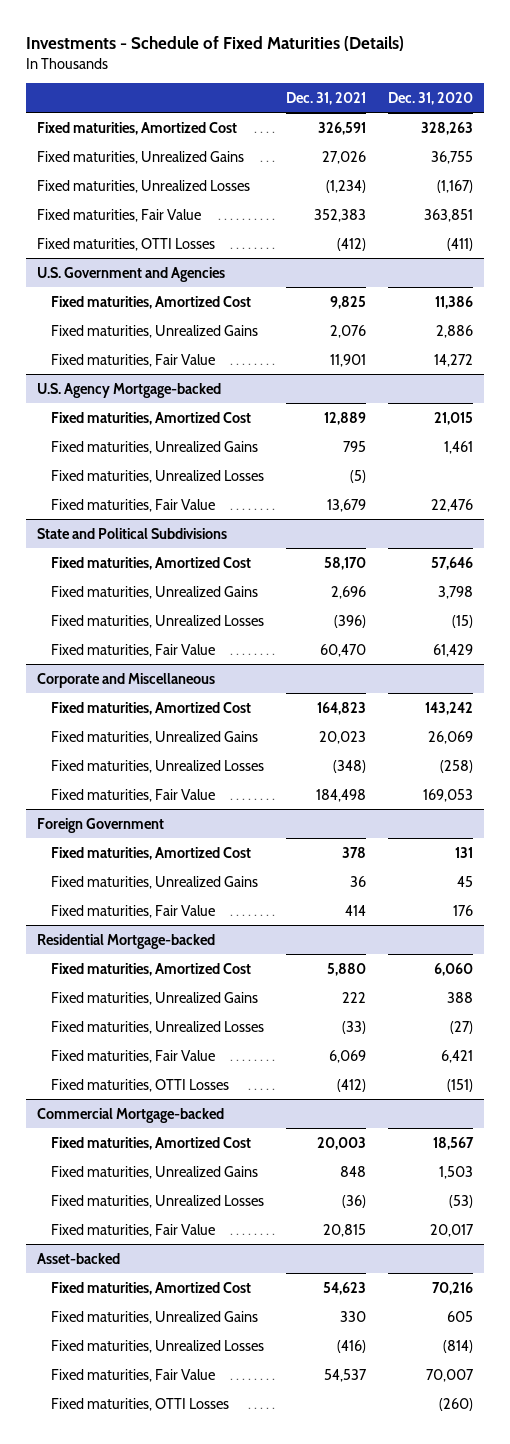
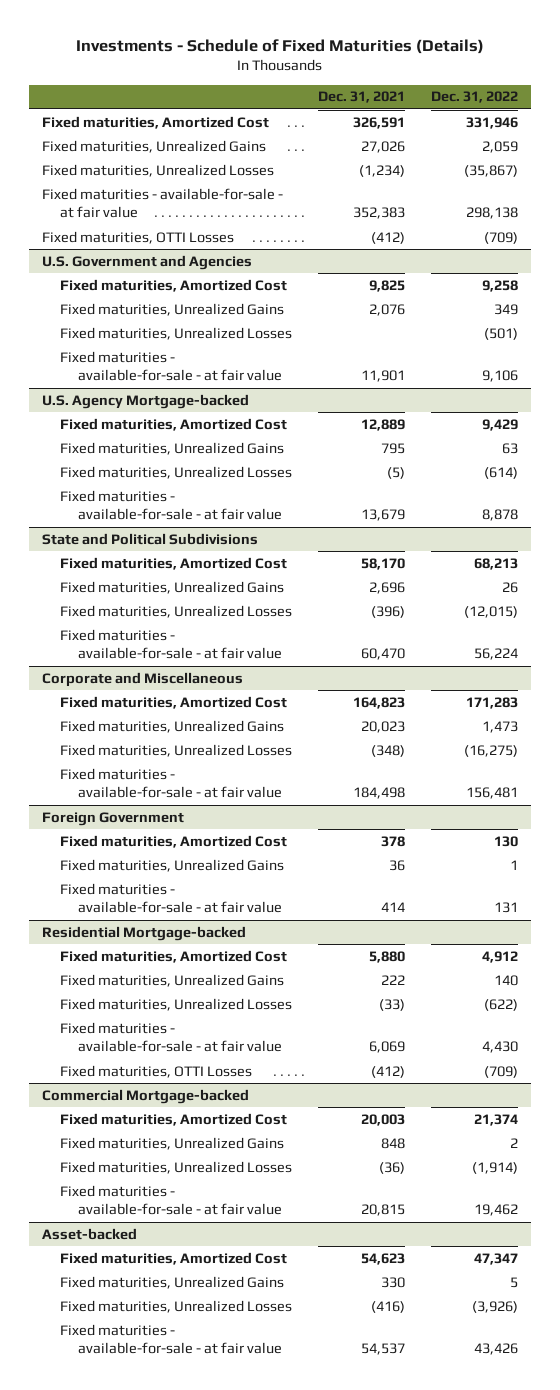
- | Dec. 31, 2021 | Dec. 31, 2020
+ | Dec. 31, 2021 | Dec. 31, 2022
- Fixed maturities, Fair Value | 352,383 | 363,851
+ Fixed maturities - available-for-sale - at fair value | 352,383 | 298,138
@ U.S. Government and Agencies
- Fixed maturities, Fair Value | 11,901 | 14,272
+ Fixed maturities, Unrealized Losses | | (501)
+ Fixed maturities - available-for-sale - at fair value | 11,901 | 9,106
@ U.S. Agency Mortgage-backed
- Fixed maturities, Fair Value | 13,679 | 22,476
+ Fixed maturities - available-for-sale - at fair value | 13,679 | 8,878
@ State and Political Subdivisions
- Fixed maturities, Fair Value | 60,470 | 61,429
+ Fixed maturities - available-for-sale - at fair value | 60,470 | 56,224
@ Corporate and Miscellaneous
- Fixed maturities, Fair Value | 184,498 | 169,053
+ Fixed maturities - available-for-sale - at fair value | 184,498 | 156,481
@ Foreign Government
- Fixed maturities, Fair Value | 414 | 176
+ Fixed maturities - available-for-sale - at fair value | 414 | 131
@ Residential Mortgage-backed
- Fixed maturities, Fair Value | 6,069 | 6,421
+ Fixed maturities - available-for-sale - at fair value | 6,069 | 4,430
@ Commercial Mortgage-backed
- Fixed maturities, Fair Value | 20,815 | 20,017
+ Fixed maturities - available-for-sale - at fair value | 20,815 | 19,462
@ Asset-backed
- Fixed maturities, Fair Value | 54,537 | 70,007
- Fixed maturities, OTTI Losses | | (260)
+ Fixed maturities - available-for-sale - at fair value | 54,537 | 43,426

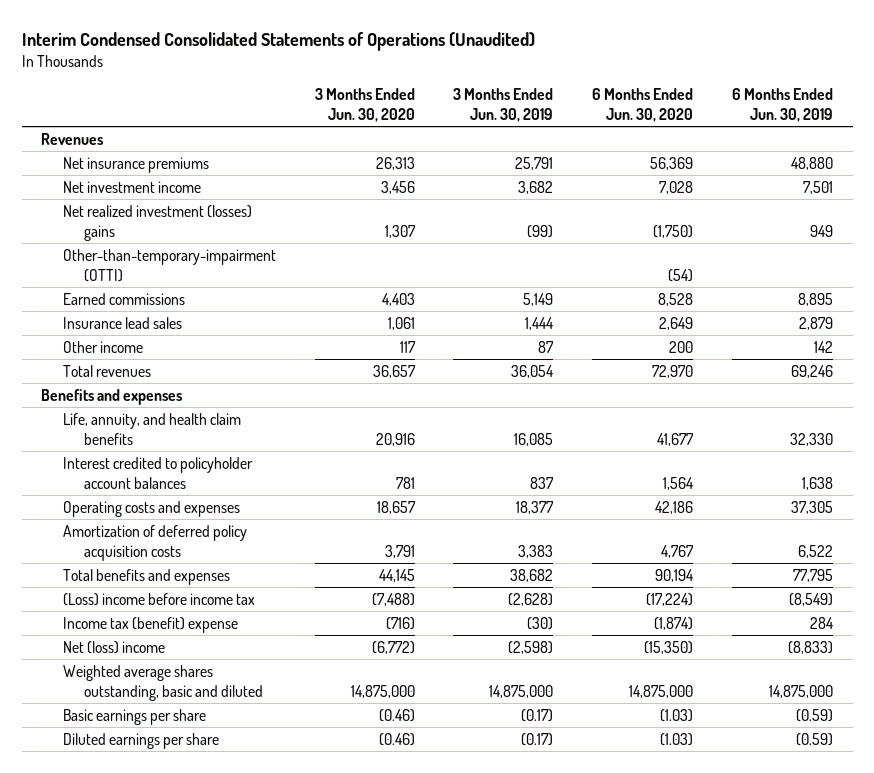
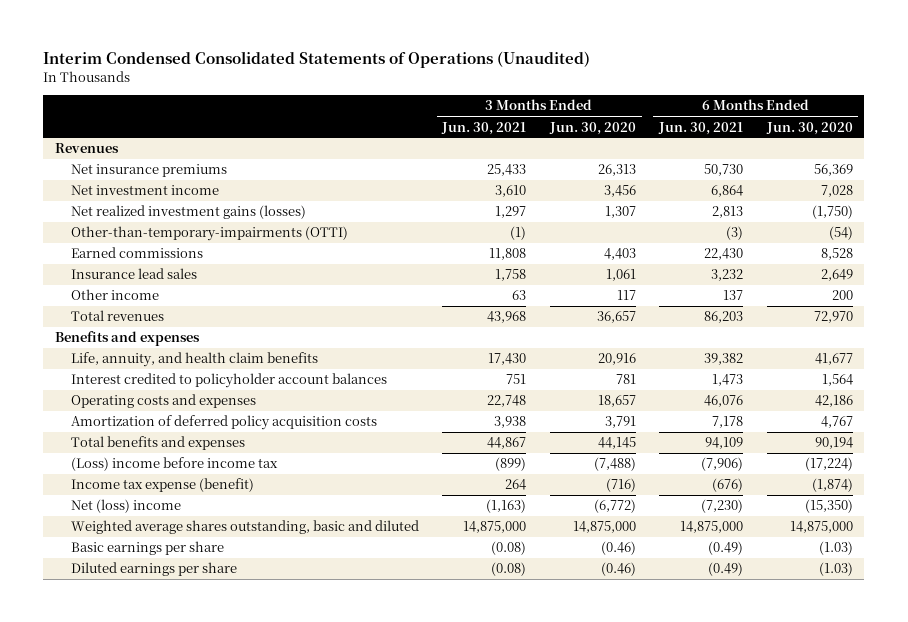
- | 3 Months Ended Jun. 30, 2020 | 3 Months Ended Jun. 30, 2019 | 6 Months Ended Jun. 30, 2020 | 6 Months Ended Jun. 30, 2019
+ | 3 Months Ended Jun. 30, 2021 | 3 Months Ended Jun. 30, 2020 | 6 Months Ended Jun. 30, 2021 | 6 Months Ended Jun. 30, 2020
- Net realized investment (losses) gains | 1,307 | (99) | (1,750) | 949
- Other-than-temporary-impairment (OTTI) | | | (54) |
+ Net realized investment gains (losses) | 1,297 | 1,307 | 2,813 | (1,750)
+ Other-than-temporary-impairments (OTTI) | (1) | | (3) | (54)
- Income tax (benefit) expense | (716) | (30) | (1,874) | 284
+ Income tax expense (benefit) | 264 | (716) | (676) | (1,874)

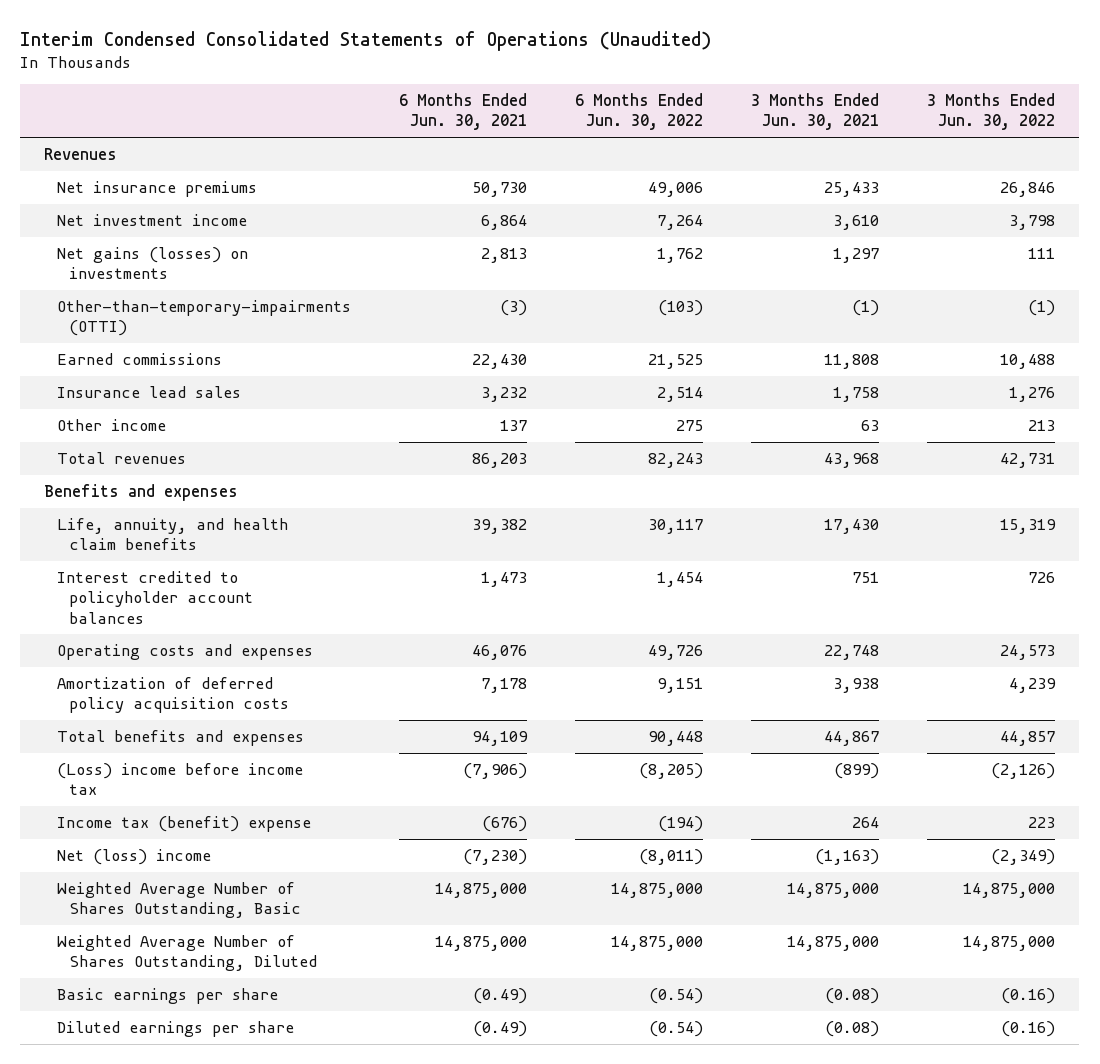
- | 3 Months Ended Jun. 30, 2021 | 3 Months Ended Jun. 30, 2020 | 6 Months Ended Jun. 30, 2021 | 6 Months Ended Jun. 30, 2020
+ | 6 Months Ended Jun. 30, 2021 | 6 Months Ended Jun. 30, 2022 | 3 Months Ended Jun. 30, 2021 | 3 Months Ended Jun. 30, 2022
- Net realized investment gains (losses) | 1,297 | 1,307 | 2,813 | (1,750)
+ Net gains (losses) on investments | 2,813 | 1,762 | 1,297 | 111
- Income tax expense (benefit) | 264 | (716) | (676) | (1,874)
+ Income tax (benefit) expense | (676) | (194) | 264 | 223
- Weighted average shares outstanding, basic and diluted | 14,875,000 | 14,875,000 | 14,875,000 | 14,875,000
+ Weighted Average Number of Shares Outstanding, Basic | 14,875,000 | 14,875,000 | 14,875,000 | 14,875,000
+ Weighted Average Number of Shares Outstanding, Diluted | 14,875,000 | 14,875,000 | 14,875,000 | 14,875,000

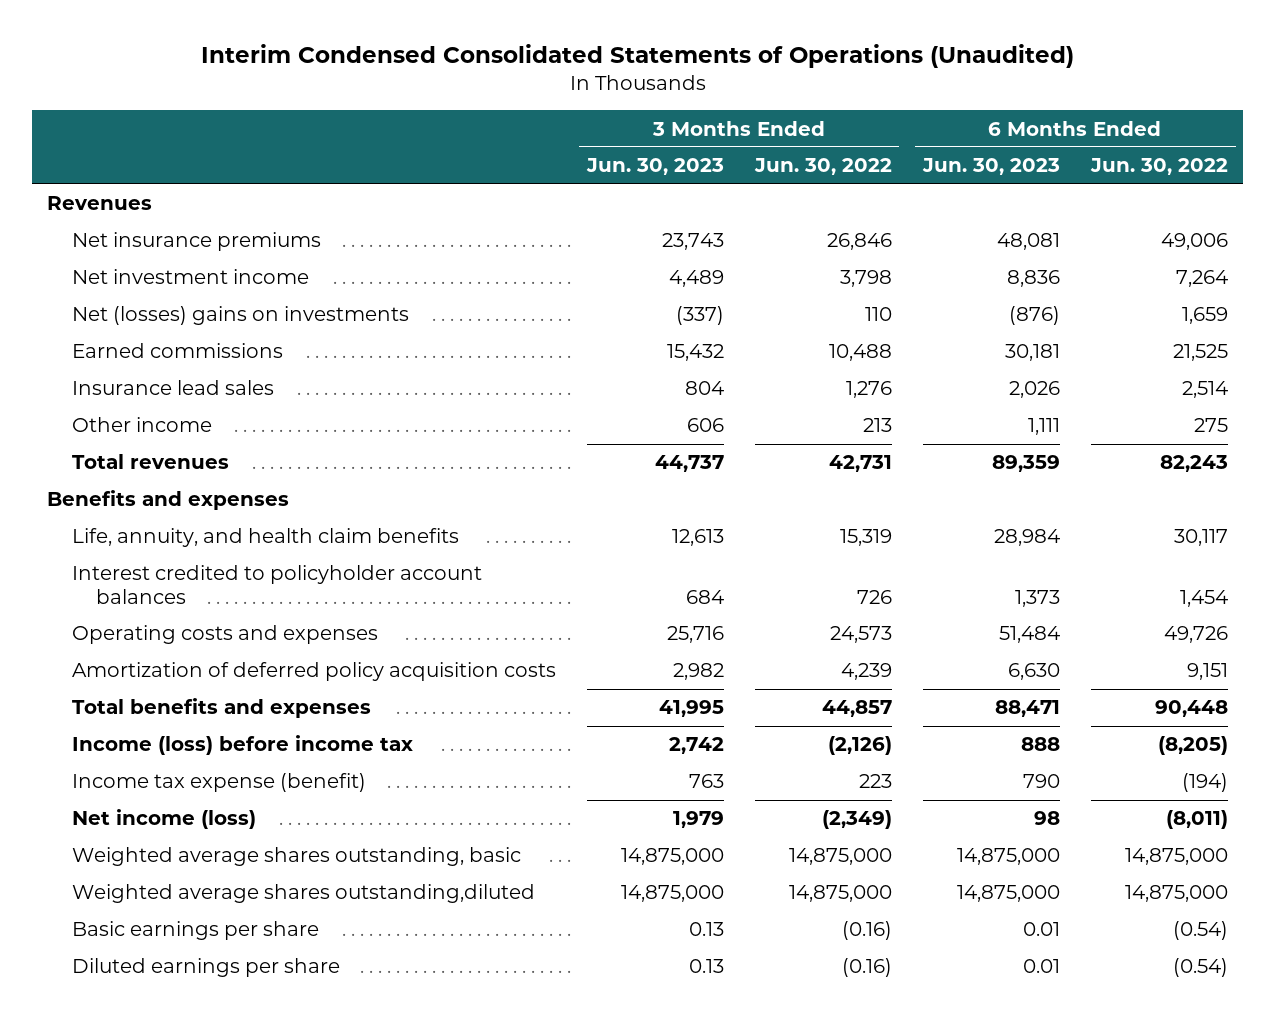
- | 6 Months Ended Jun. 30, 2021 | 6 Months Ended Jun. 30, 2022 | 3 Months Ended Jun. 30, 2021 | 3 Months Ended Jun. 30, 2022
+ | 3 Months Ended Jun. 30, 2023 | 3 Months Ended Jun. 30, 2022 | 6 Months Ended Jun. 30, 2023 | 6 Months Ended Jun. 30, 2022
- Net gains (losses) on investments | 2,813 | 1,762 | 1,297 | 111
- Other-than-temporary-impairments (OTTI) | (3) | (103) | (1) | (1)
+ Net (losses) gains on investments | (337) | 110 | (876) | 1,659
- (Loss) income before income tax | (7,906) | (8,205) | (899) | (2,126)
- Income tax (benefit) expense | (676) | (194) | 264 | 223
- Net (loss) income | (7,230) | (8,011) | (1,163) | (2,349)
- Weighted Average Number of Shares Outstanding, Basic | 14,875,000 | 14,875,000 | 14,875,000 | 14,875,000
- Weighted Average Number of Shares Outstanding, Diluted | 14,875,000 | 14,875,000 | 14,875,000 | 14,875,000
+ Income (loss) before income tax | 2,742 | (2,126) | 888 | (8,205)
+ Income tax expense (benefit) | 763 | 223 | 790 | (194)
+ Net income (loss) | 1,979 | (2,349) | 98 | (8,011)
+ Weighted average shares outstanding, basic | 14,875,000 | 14,875,000 | 14,875,000 | 14,875,000
+ Weighted average shares outstanding,diluted | 14,875,000 | 14,875,000 | 14,875,000 | 14,875,000

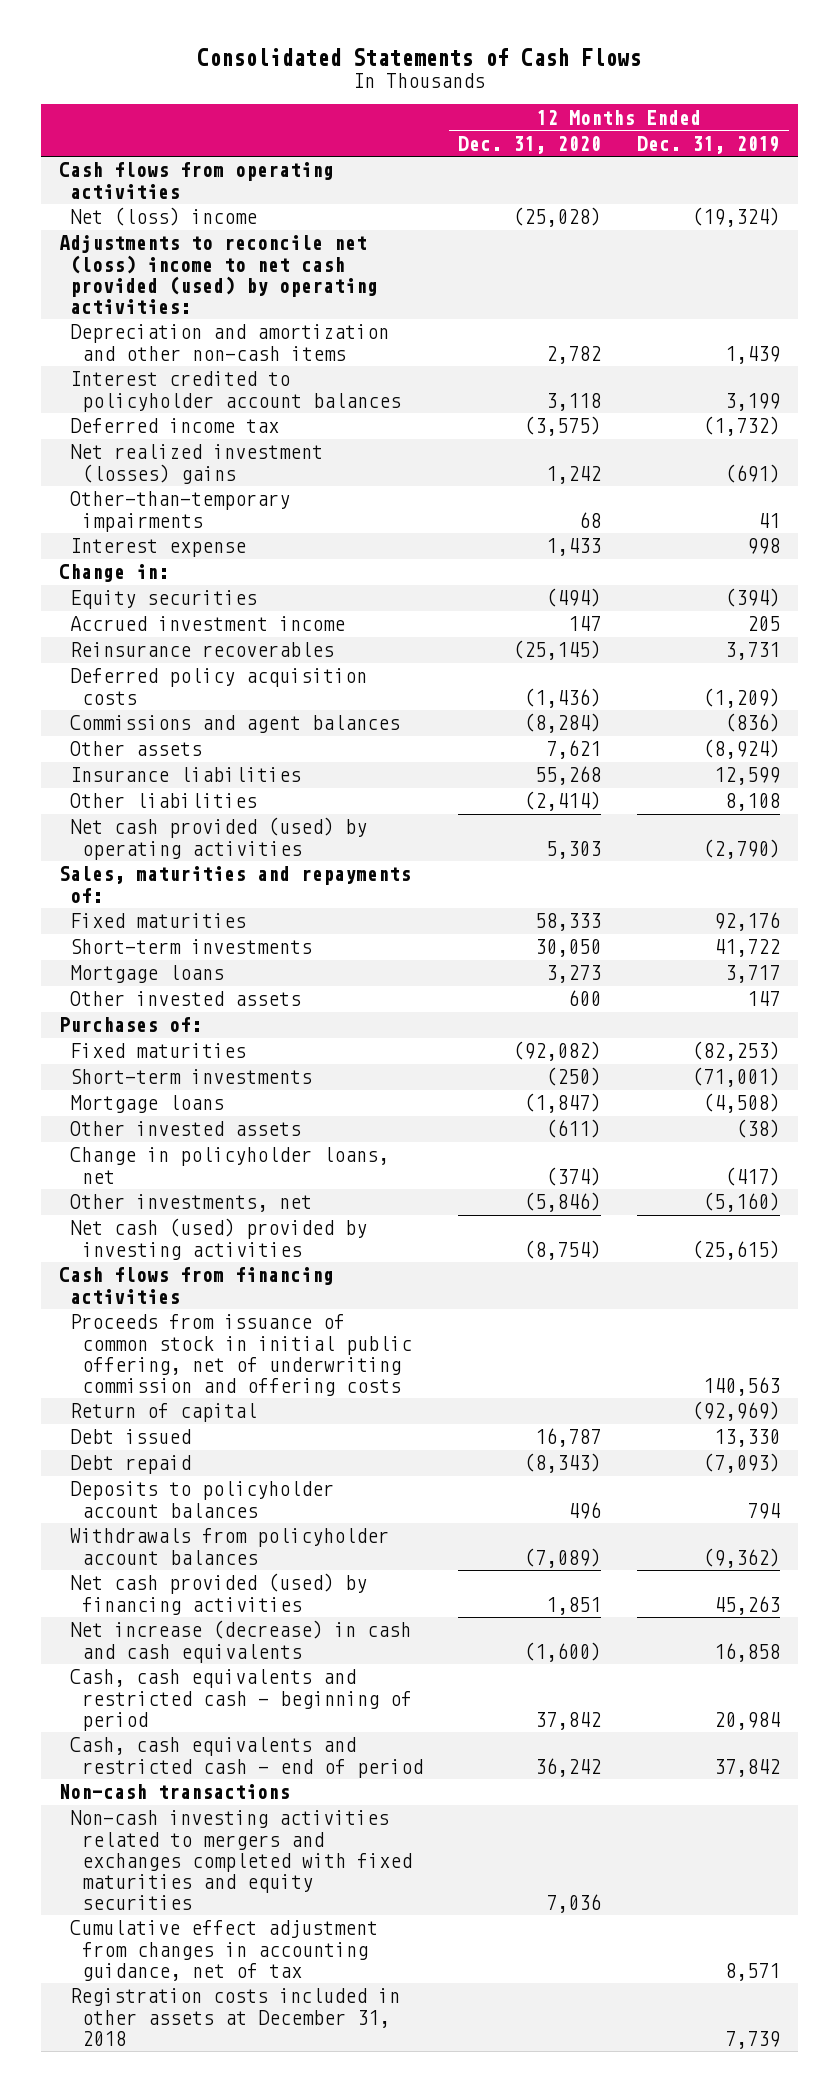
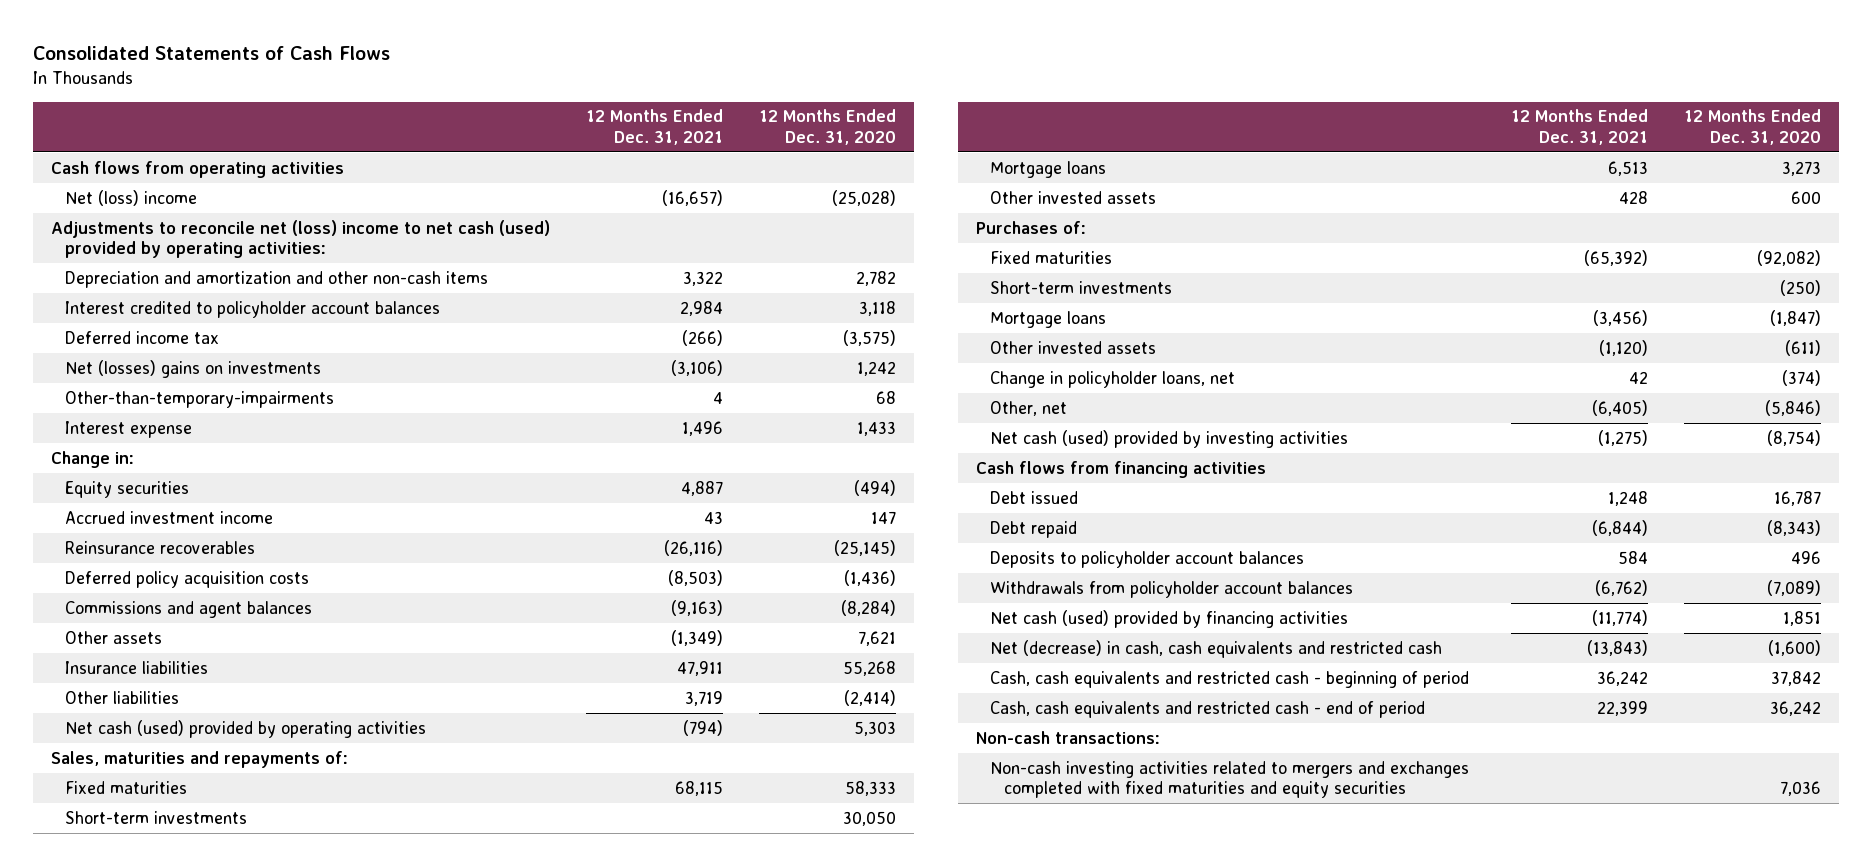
- | 12 Months Ended Dec. 31, 2020 | 12 Months Ended Dec. 31, 2019
+ | 12 Months Ended Dec. 31, 2021 | 12 Months Ended Dec. 31, 2020
- Adjustments to reconcile net (loss) income to net cash provided (used) by operating activities:
+ Adjustments to reconcile net (loss) income to net cash (used) provided by operating activities:
- Net realized investment (losses) gains | 1,242 | (691)
- Other-than-temporary impairments | 68 | 41
+ Net (losses) gains on investments | (3,106) | 1,242
+ Other-than-temporary-impairments | 4 | 68
- Net cash provided (used) by operating activities | 5,303 | (2,790)
+ Net cash (used) provided by operating activities | (794) | 5,303
- Other investments, net | (5,846) | (5,160)
+ Other, net | (6,405) | (5,846)
- Proceeds from issuance of common stock in initial public offering, net of underwriting commission and offering costs | | 140,563
- Return of capital | | (92,969)
- Net cash provided (used) by financing activities | 1,851 | 45,263
- Net increase (decrease) in cash and cash equivalents | (1,600) | 16,858
+ Net cash (used) provided by financing activities | (11,774) | 1,851
+ Net (decrease) in cash, cash equivalents and restricted cash | (13,843) | (1,600)
- Non-cash transactions
+ Non-cash transactions:
- Cumulative effect adjustment from changes in accounting guidance, net of tax | | 8,571
- Registration costs included in other assets at December 31, 2018 | | 7,739

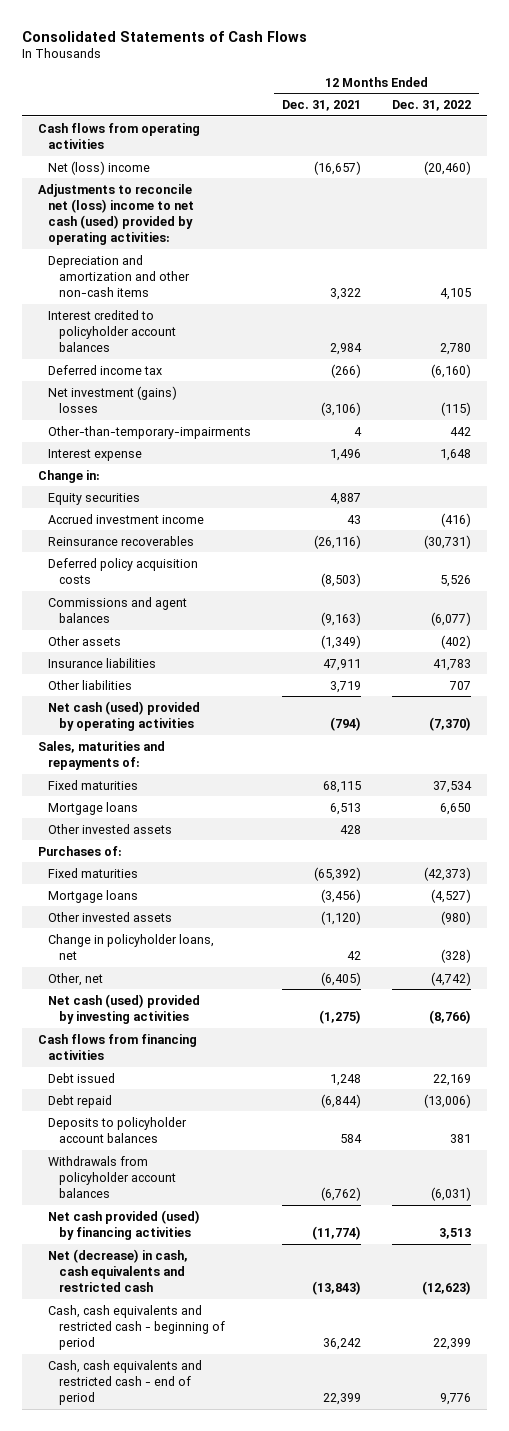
- | 12 Months Ended Dec. 31, 2021 | 12 Months Ended Dec. 31, 2020
+ | 12 Months Ended Dec. 31, 2021 | 12 Months Ended Dec. 31, 2022
- Net (losses) gains on investments | (3,106) | 1,242
+ Net investment (gains) losses | (3,106) | (115)
- Short-term investments | | 30,050
- Short-term investments | | (250)
- Net cash (used) provided by financing activities | (11,774) | 1,851
+ Net cash provided (used) by financing activities | (11,774) | 3,513
- Non-cash transactions:
- Non-cash investing activities related to mergers and exchanges completed with fixed maturities and equity securities | | 7,036

